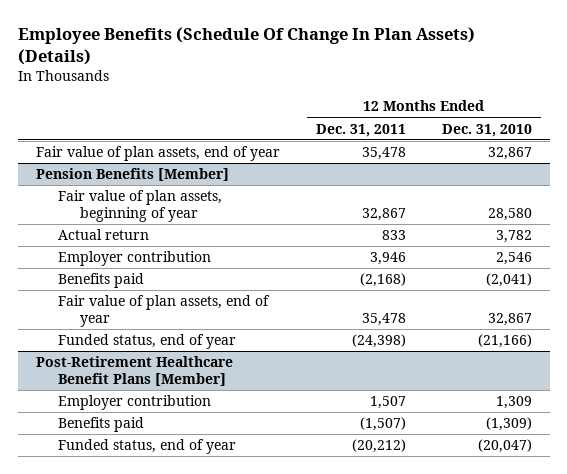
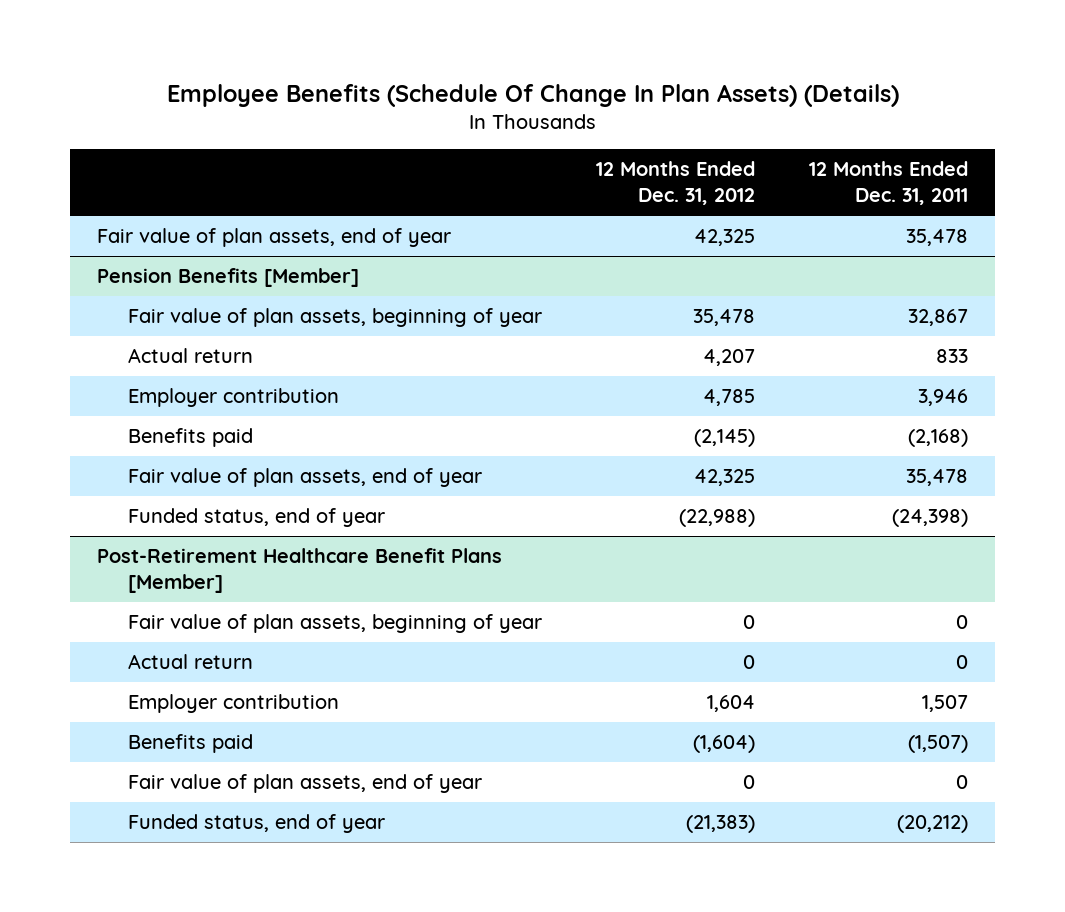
- | 12 Months Ended Dec. 31, 2011 | 12 Months Ended Dec. 31, 2010
+ | 12 Months Ended Dec. 31, 2012 | 12 Months Ended Dec. 31, 2011
@ Post-Retirement Healthcare Benefit Plans [Member]
+ Fair value of plan assets, beginning of year | 0 | 0
+ Actual return | 0 | 0
+ Fair value of plan assets, end of year | 0 | 0

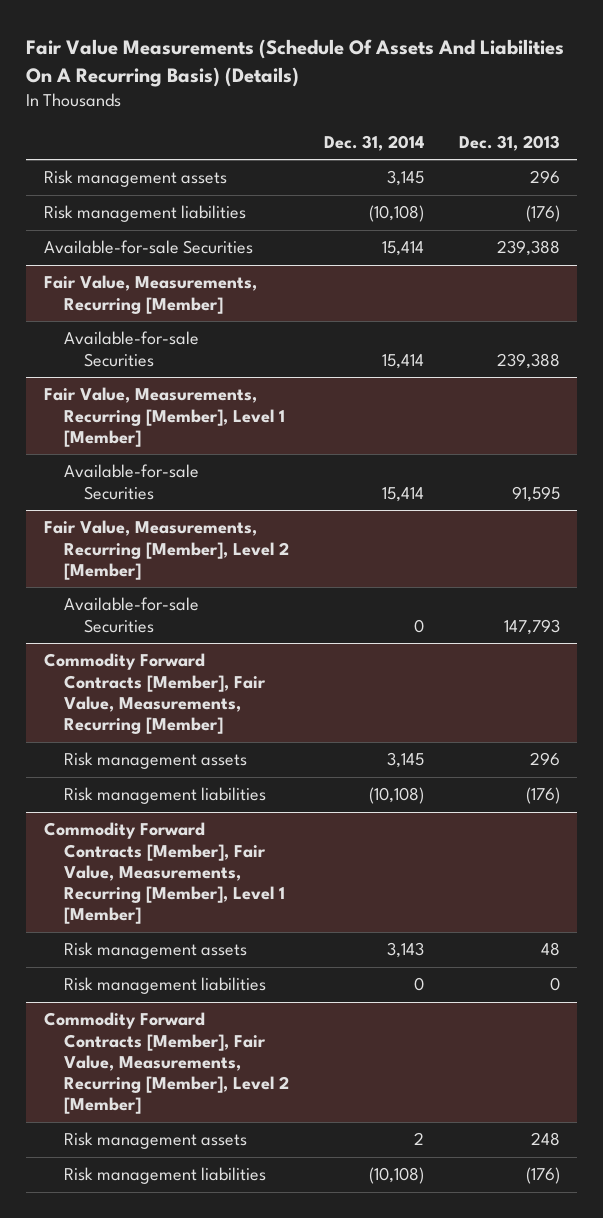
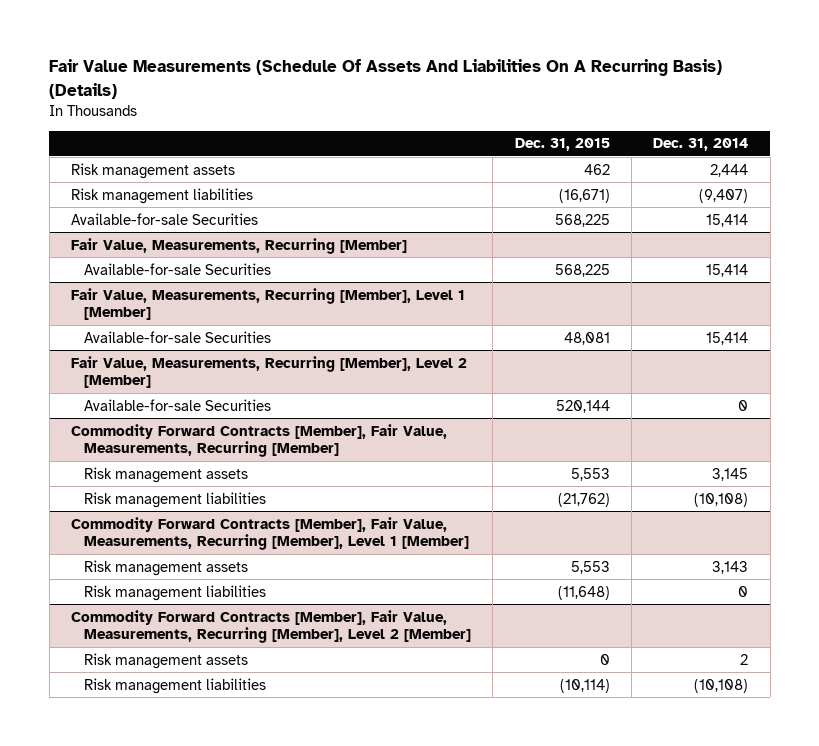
- | Dec. 31, 2014 | Dec. 31, 2013
+ | Dec. 31, 2015 | Dec. 31, 2014
- Risk management assets | 3,145 | 296
- Risk management liabilities | (10,108) | (176)
+ Risk management assets | 462 | 2,444
+ Risk management liabilities | (16,671) | (9,407)

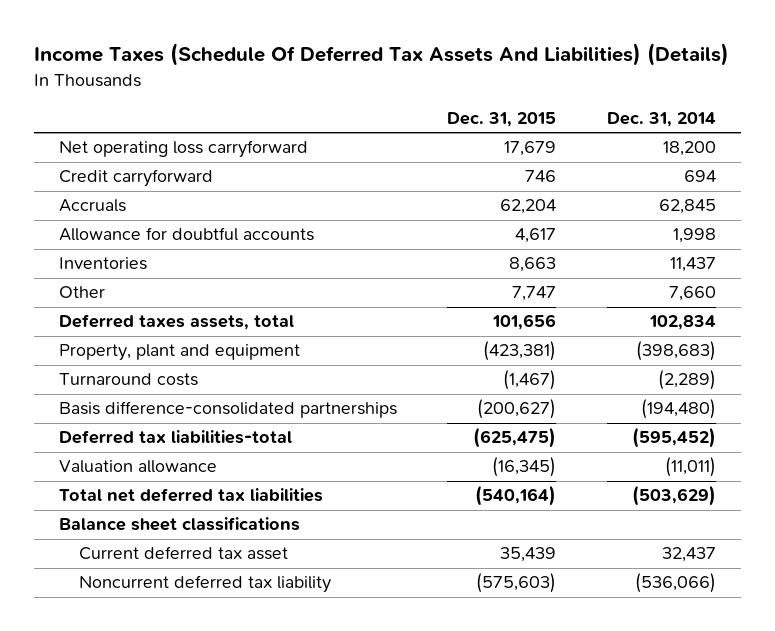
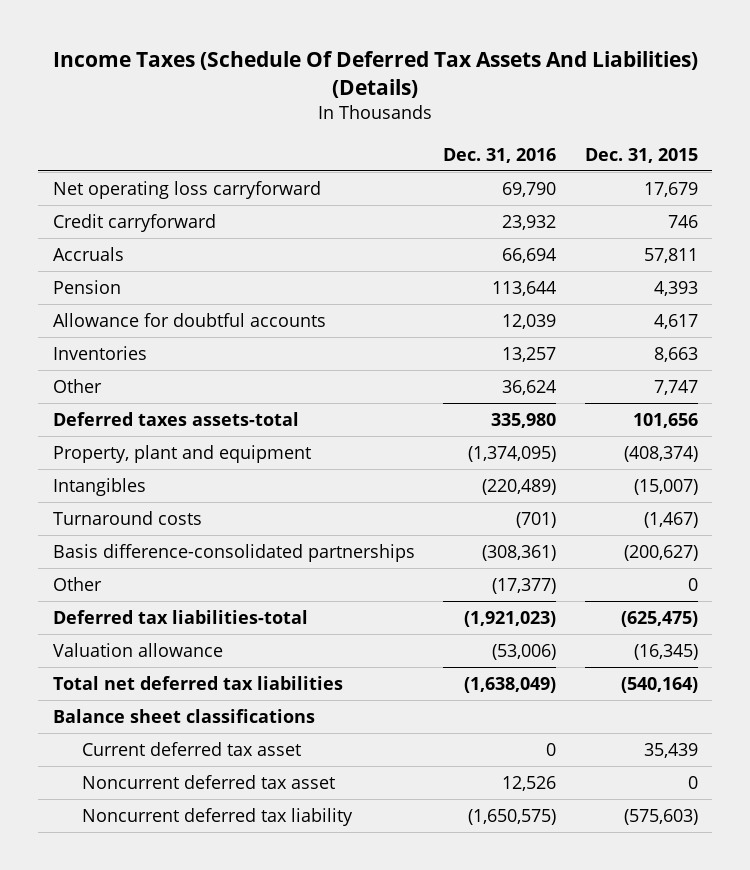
- | Dec. 31, 2015 | Dec. 31, 2014
+ | Dec. 31, 2016 | Dec. 31, 2015
- Accruals | 62,204 | 62,845
+ Accruals | 66,694 | 57,811
+ Pension | 113,644 | 4,393
- Deferred taxes assets, total | 101,656 | 102,834
- Property, plant and equipment | (423,381) | (398,683)
+ Deferred taxes assets-total | 335,980 | 101,656
+ Property, plant and equipment | (1,374,095) | (408,374)
+ Intangibles | (220,489) | (15,007)
+ Other | (17,377) | 0
+ Noncurrent deferred tax asset | 12,526 | 0

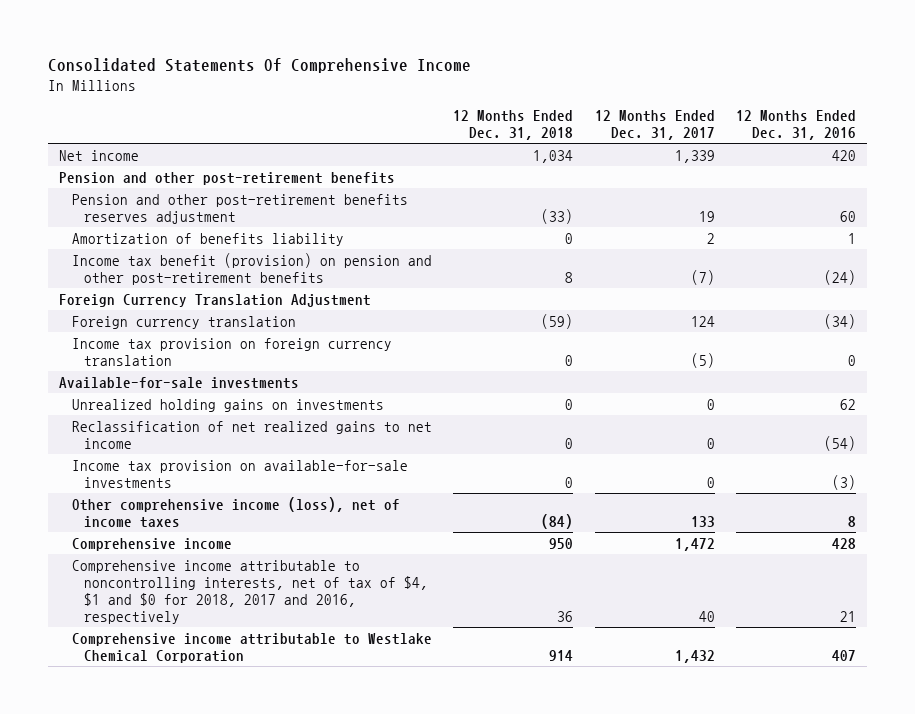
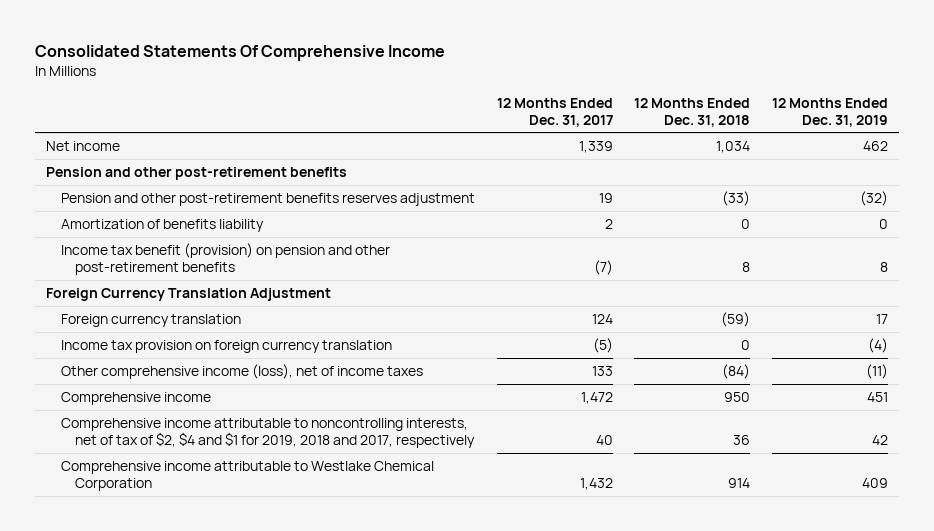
- | 12 Months Ended Dec. 31, 2018 | 12 Months Ended Dec. 31, 2017 | 12 Months Ended Dec. 31, 2016
+ | 12 Months Ended Dec. 31, 2017 | 12 Months Ended Dec. 31, 2018 | 12 Months Ended Dec. 31, 2019
- Available-for-sale investments
- Unrealized holding gains on investments | 0 | 0 | 62
- Reclassification of net realized gains to net income | 0 | 0 | (54)
- Income tax provision on available-for-sale investments | 0 | 0 | (3)
- Comprehensive income attributable to noncontrolling interests, net of tax of $4, $1 and $0 for 2018, 2017 and 2016, respectively | 36 | 40 | 21
+ Comprehensive income attributable to noncontrolling interests, net of tax of $2, $4 and $1 for 2019, 2018 and 2017, respectively | 40 | 36 | 42

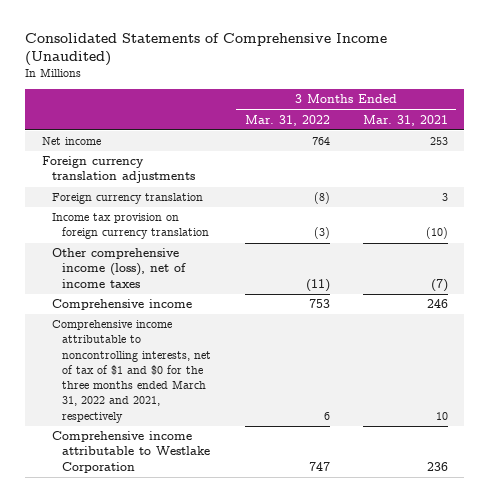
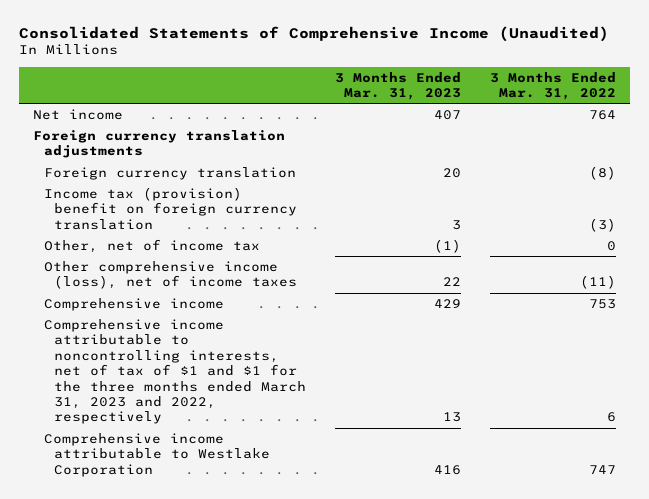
- | 3 Months Ended Mar. 31, 2022 | 3 Months Ended Mar. 31, 2021
+ | 3 Months Ended Mar. 31, 2023 | 3 Months Ended Mar. 31, 2022
- Income tax provision on foreign currency translation | (3) | (10)
+ Income tax (provision) benefit on foreign currency translation | 3 | (3)
+ Other, net of income tax | (1) | 0
- Comprehensive income attributable to noncontrolling interests, net of tax of $1 and $0 for the three months ended March 31, 2022 and 2021, respectively | 6 | 10
+ Comprehensive income attributable to noncontrolling interests, net of tax of $1 and $1 for the three months ended March 31, 2023 and 2022, respectively | 13 | 6

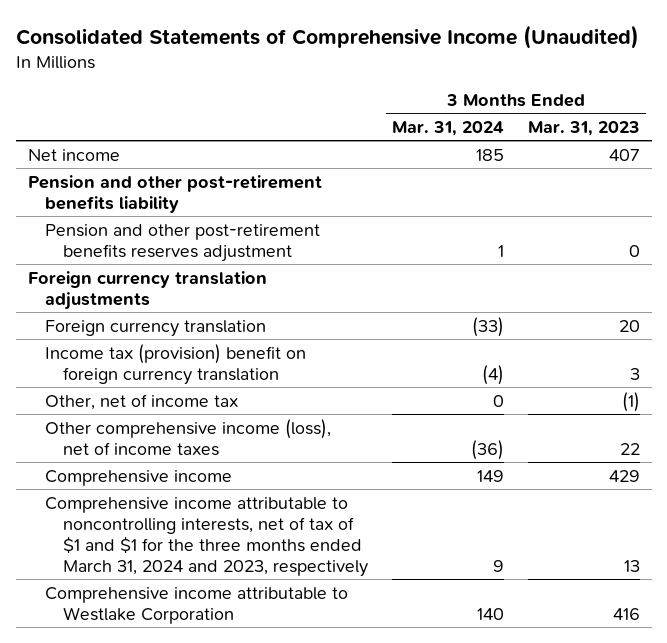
- | 3 Months Ended Mar. 31, 2023 | 3 Months Ended Mar. 31, 2022
+ | 3 Months Ended Mar. 31, 2024 | 3 Months Ended Mar. 31, 2023
+ Pension and other post-retirement benefits liability
+ Pension and other post-retirement benefits reserves adjustment | 1 | 0
- Comprehensive income attributable to noncontrolling interests, net of tax of $1 and $1 for the three months ended March 31, 2023 and 2022, respectively | 13 | 6
+ Comprehensive income attributable to noncontrolling interests, net of tax of $1 and $1 for the three months ended March 31, 2024 and 2023, respectively | 9 | 13

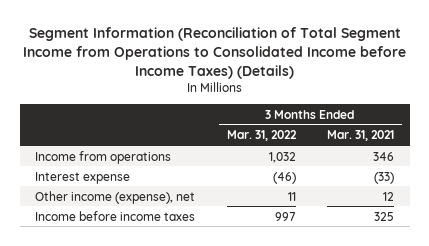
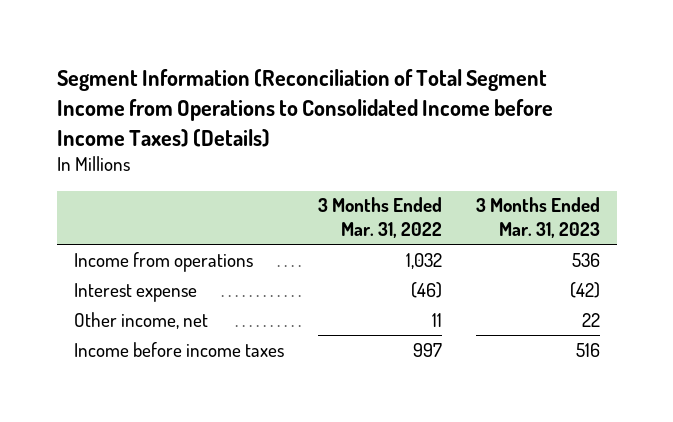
- | 3 Months Ended Mar. 31, 2022 | 3 Months Ended Mar. 31, 2021
+ | 3 Months Ended Mar. 31, 2022 | 3 Months Ended Mar. 31, 2023
- Other income (expense), net | 11 | 12
+ Other income, net | 11 | 22

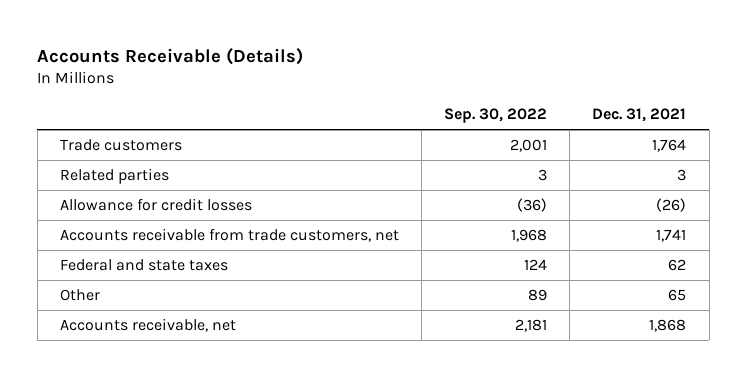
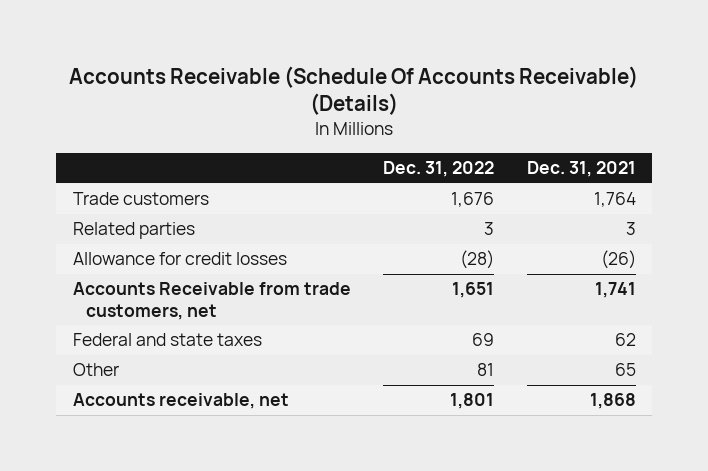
- Accounts Receivable (Details)
+ Accounts Receivable (Schedule Of Accounts Receivable) (Details)
- | Sep. 30, 2022 | Dec. 31, 2021
+ | Dec. 31, 2022 | Dec. 31, 2021
- Accounts receivable from trade customers, net | 1,968 | 1,741
+ Accounts Receivable from trade customers, net | 1,651 | 1,741

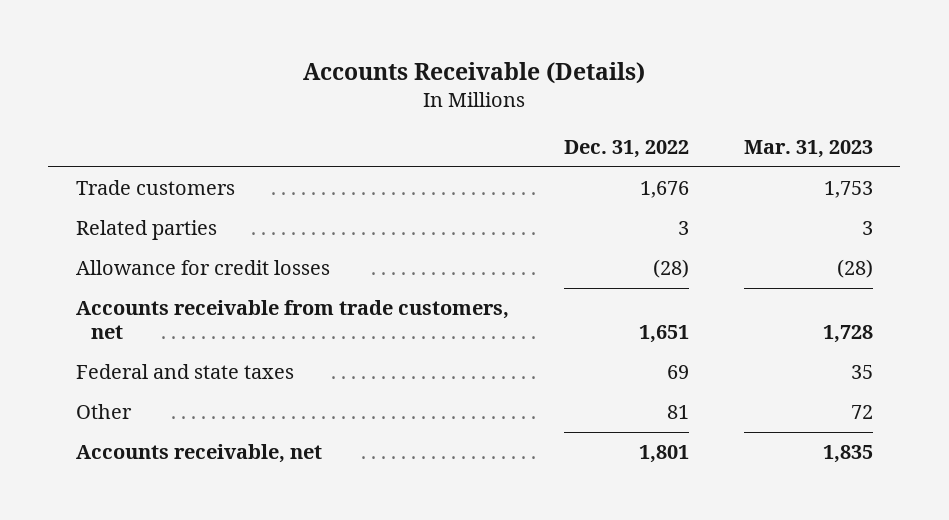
- Accounts Receivable (Schedule Of Accounts Receivable) (Details)
+ Accounts Receivable (Details)
- | Dec. 31, 2022 | Dec. 31, 2021
+ | Dec. 31, 2022 | Mar. 31, 2023
- Accounts Receivable from trade customers, net | 1,651 | 1,741
+ Accounts receivable from trade customers, net | 1,651 | 1,728

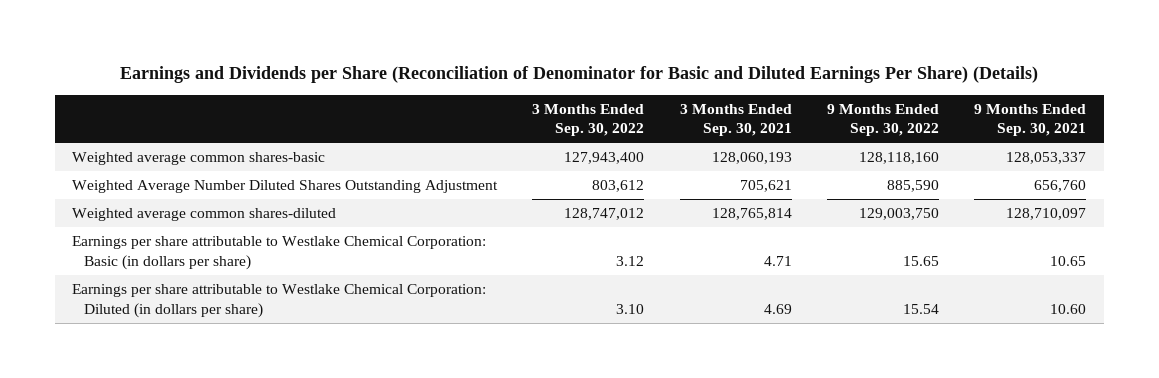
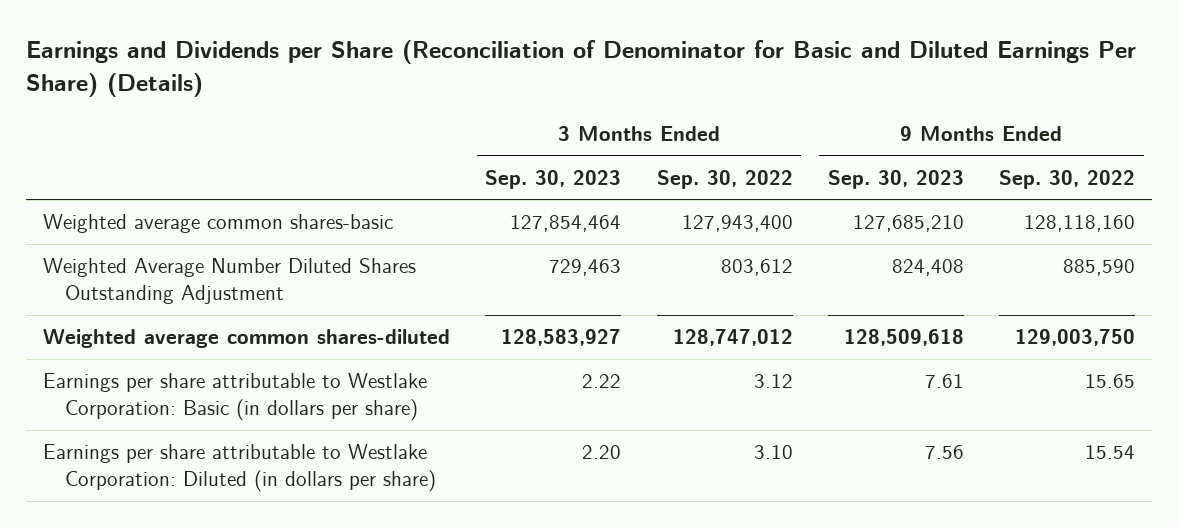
- | 3 Months Ended Sep. 30, 2022 | 3 Months Ended Sep. 30, 2021 | 9 Months Ended Sep. 30, 2022 | 9 Months Ended Sep. 30, 2021
+ | 3 Months Ended Sep. 30, 2023 | 3 Months Ended Sep. 30, 2022 | 9 Months Ended Sep. 30, 2023 | 9 Months Ended Sep. 30, 2022
- Earnings per share attributable to Westlake Chemical Corporation: Basic (in dollars per share) | 3.12 | 4.71 | 15.65 | 10.65
- Earnings per share attributable to Westlake Chemical Corporation: Diluted (in dollars per share) | 3.10 | 4.69 | 15.54 | 10.60
+ Earnings per share attributable to Westlake Corporation: Basic (in dollars per share) | 2.22 | 3.12 | 7.61 | 15.65
+ Earnings per share attributable to Westlake Corporation: Diluted (in dollars per share) | 2.20 | 3.10 | 7.56 | 15.54

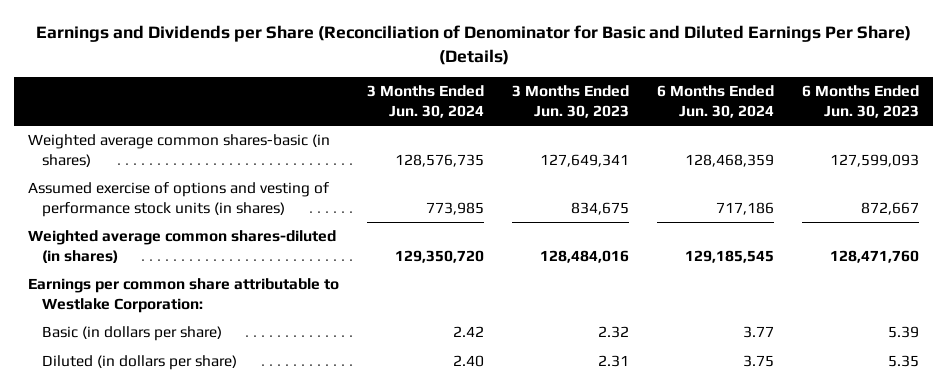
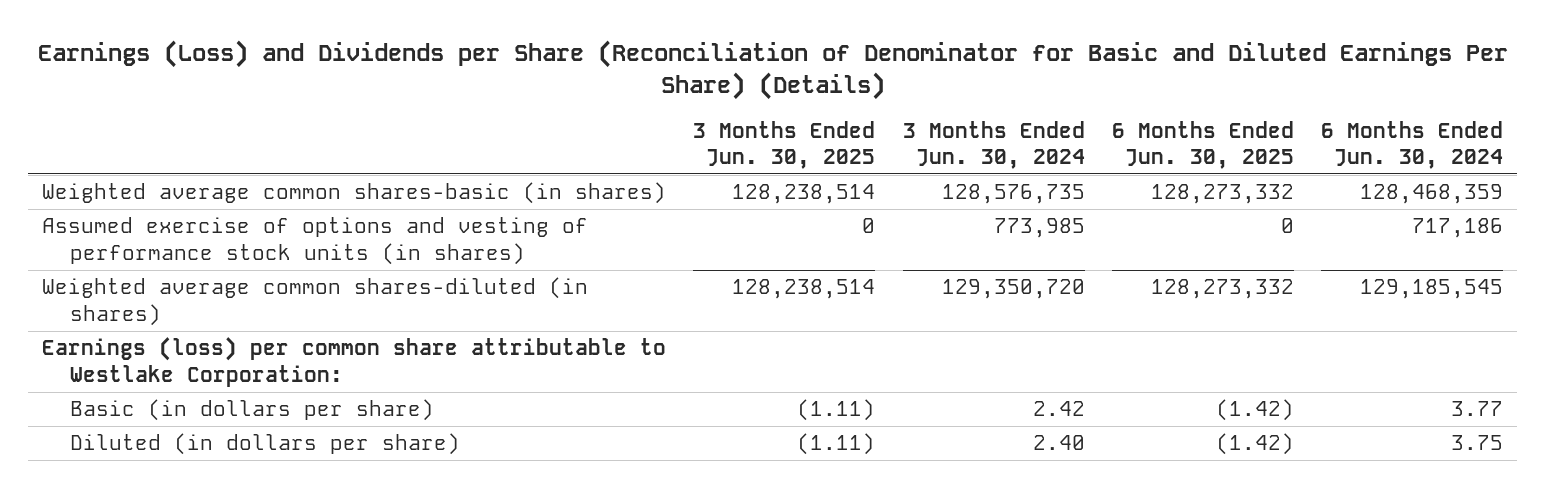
- Earnings and Dividends per Share (Reconciliation of Denominator for Basic and Diluted Earnings Per Share) (Details)
+ Earnings (Loss) and Dividends per Share (Reconciliation of Denominator for Basic and Diluted Earnings Per Share) (Details)
- | 3 Months Ended Jun. 30, 2024 | 3 Months Ended Jun. 30, 2023 | 6 Months Ended Jun. 30, 2024 | 6 Months Ended Jun. 30, 2023
+ | 3 Months Ended Jun. 30, 2025 | 3 Months Ended Jun. 30, 2024 | 6 Months Ended Jun. 30, 2025 | 6 Months Ended Jun. 30, 2024
- Earnings per common share attributable to Westlake Corporation:
+ Earnings (loss) per common share attributable to Westlake Corporation:

